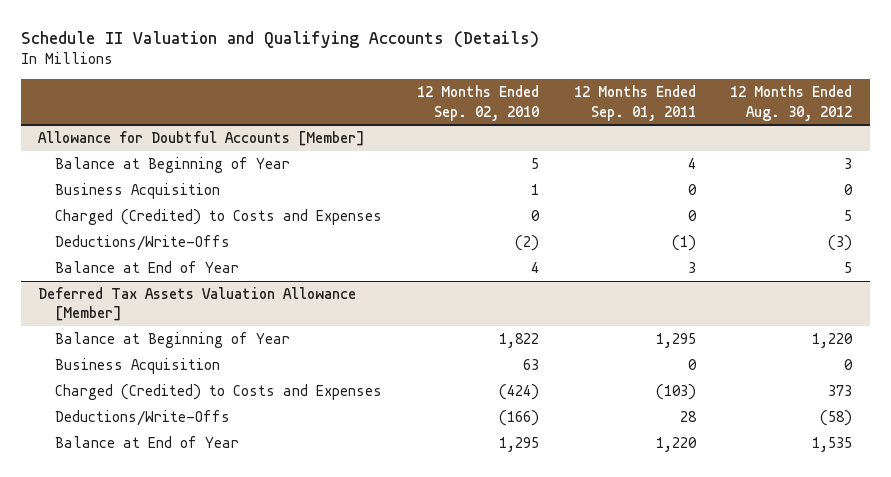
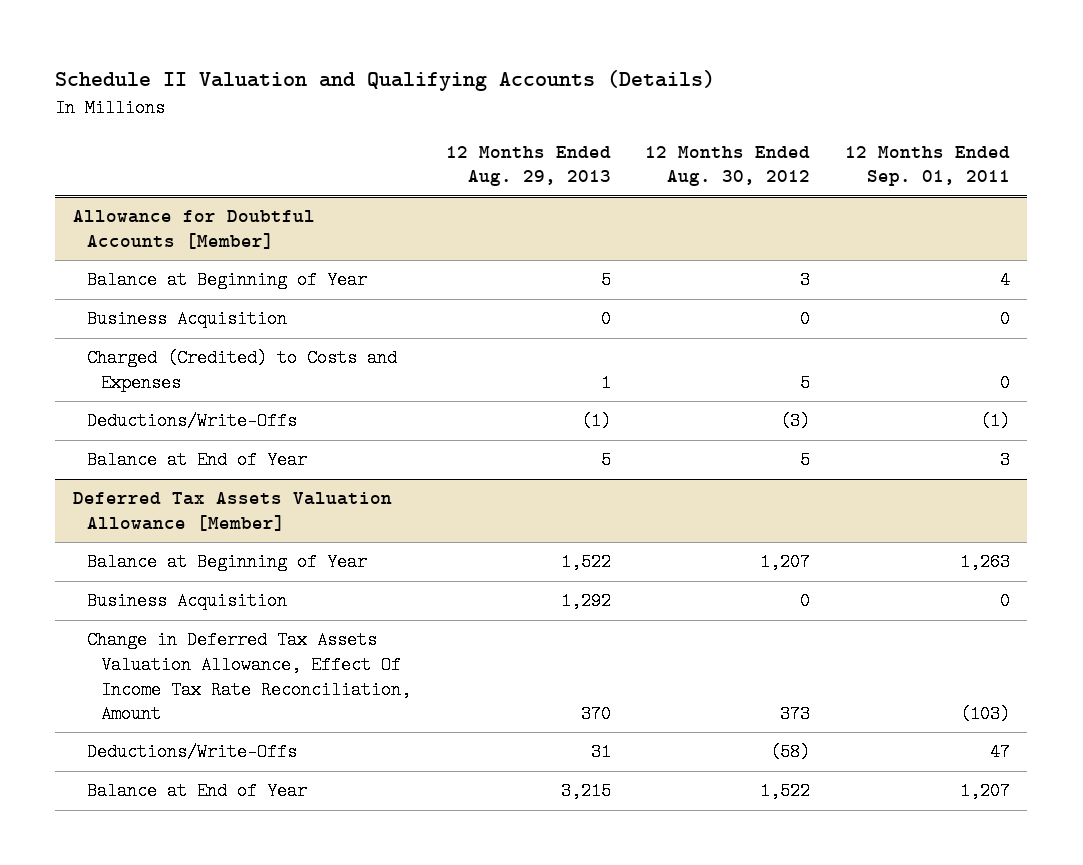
- | 12 Months Ended Sep. 02, 2010 | 12 Months Ended Sep. 01, 2011 | 12 Months Ended Aug. 30, 2012
+ | 12 Months Ended Aug. 29, 2013 | 12 Months Ended Aug. 30, 2012 | 12 Months Ended Sep. 01, 2011
@ Deferred Tax Assets Valuation Allowance [Member]
- Balance at Beginning of Year | 1,822 | 1,295 | 1,220
+ Balance at Beginning of Year | 1,522 | 1,207 | 1,263
- Charged (Credited) to Costs and Expenses | (424) | (103) | 373
- Deductions/Write-Offs | (166) | 28 | (58)
- Balance at End of Year | 1,295 | 1,220 | 1,535
+ Change in Deferred Tax Assets Valuation Allowance, Effect Of Income Tax Rate Reconciliation, Amount | 370 | 373 | (103)
+ Deductions/Write-Offs | 31 | (58) | 47
+ Balance at End of Year | 3,215 | 1,522 | 1,207

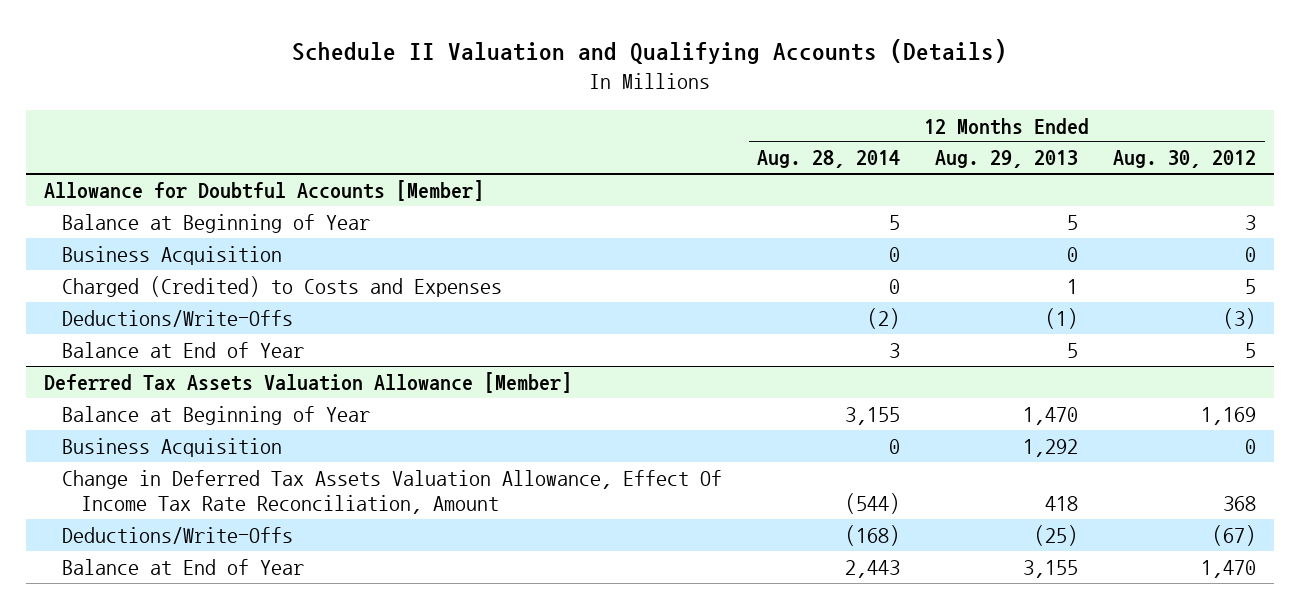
- | 12 Months Ended Aug. 29, 2013 | 12 Months Ended Aug. 30, 2012 | 12 Months Ended Sep. 01, 2011
+ | 12 Months Ended Aug. 28, 2014 | 12 Months Ended Aug. 29, 2013 | 12 Months Ended Aug. 30, 2012
@ Deferred Tax Assets Valuation Allowance [Member]
- Balance at Beginning of Year | 1,522 | 1,207 | 1,263
+ Balance at Beginning of Year | 3,155 | 1,470 | 1,169
- Change in Deferred Tax Assets Valuation Allowance, Effect Of Income Tax Rate Reconciliation, Amount | 370 | 373 | (103)
- Deductions/Write-Offs | 31 | (58) | 47
- Balance at End of Year | 3,215 | 1,522 | 1,207
+ Change in Deferred Tax Assets Valuation Allowance, Effect Of Income Tax Rate Reconciliation, Amount | (544) | 418 | 368
+ Deductions/Write-Offs | (168) | (25) | (67)
+ Balance at End of Year | 2,443 | 3,155 | 1,470

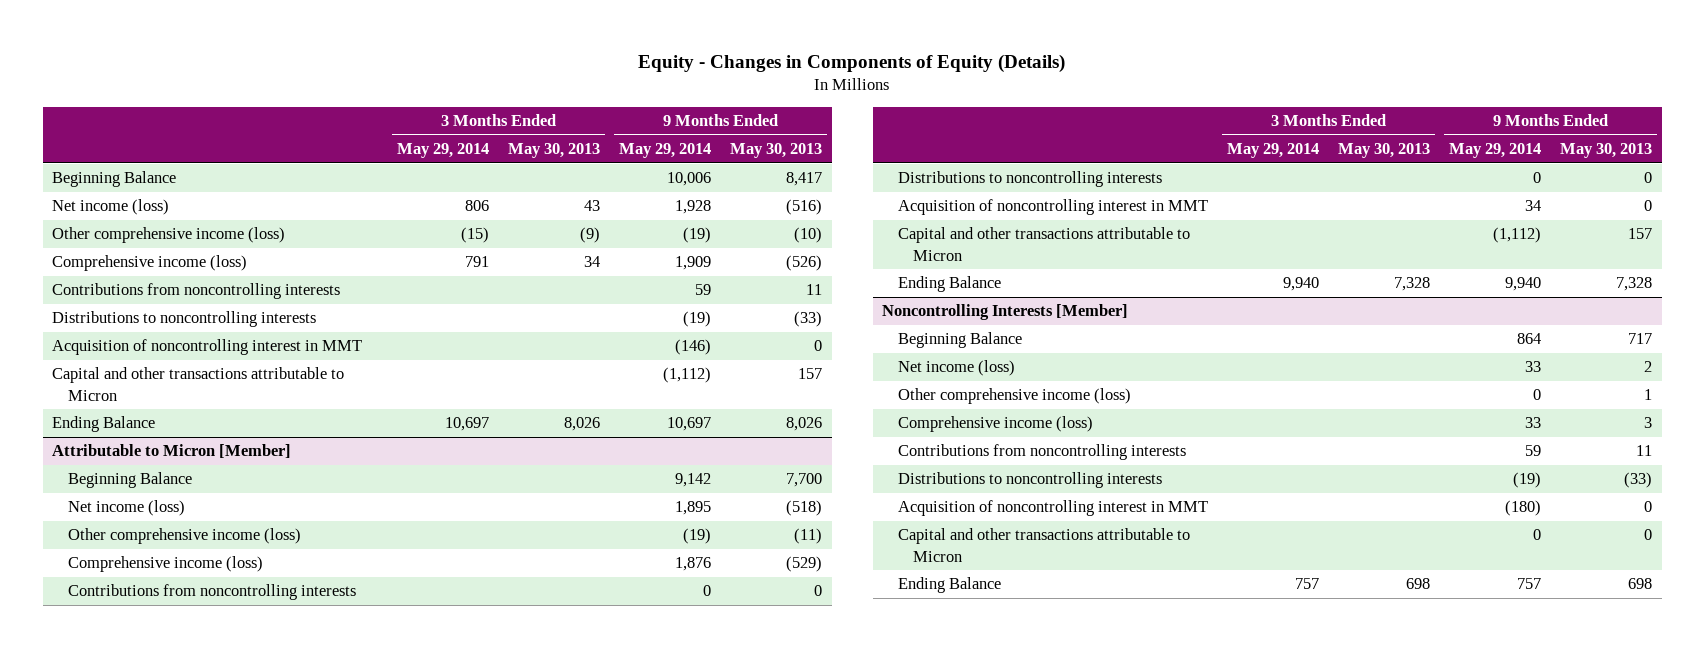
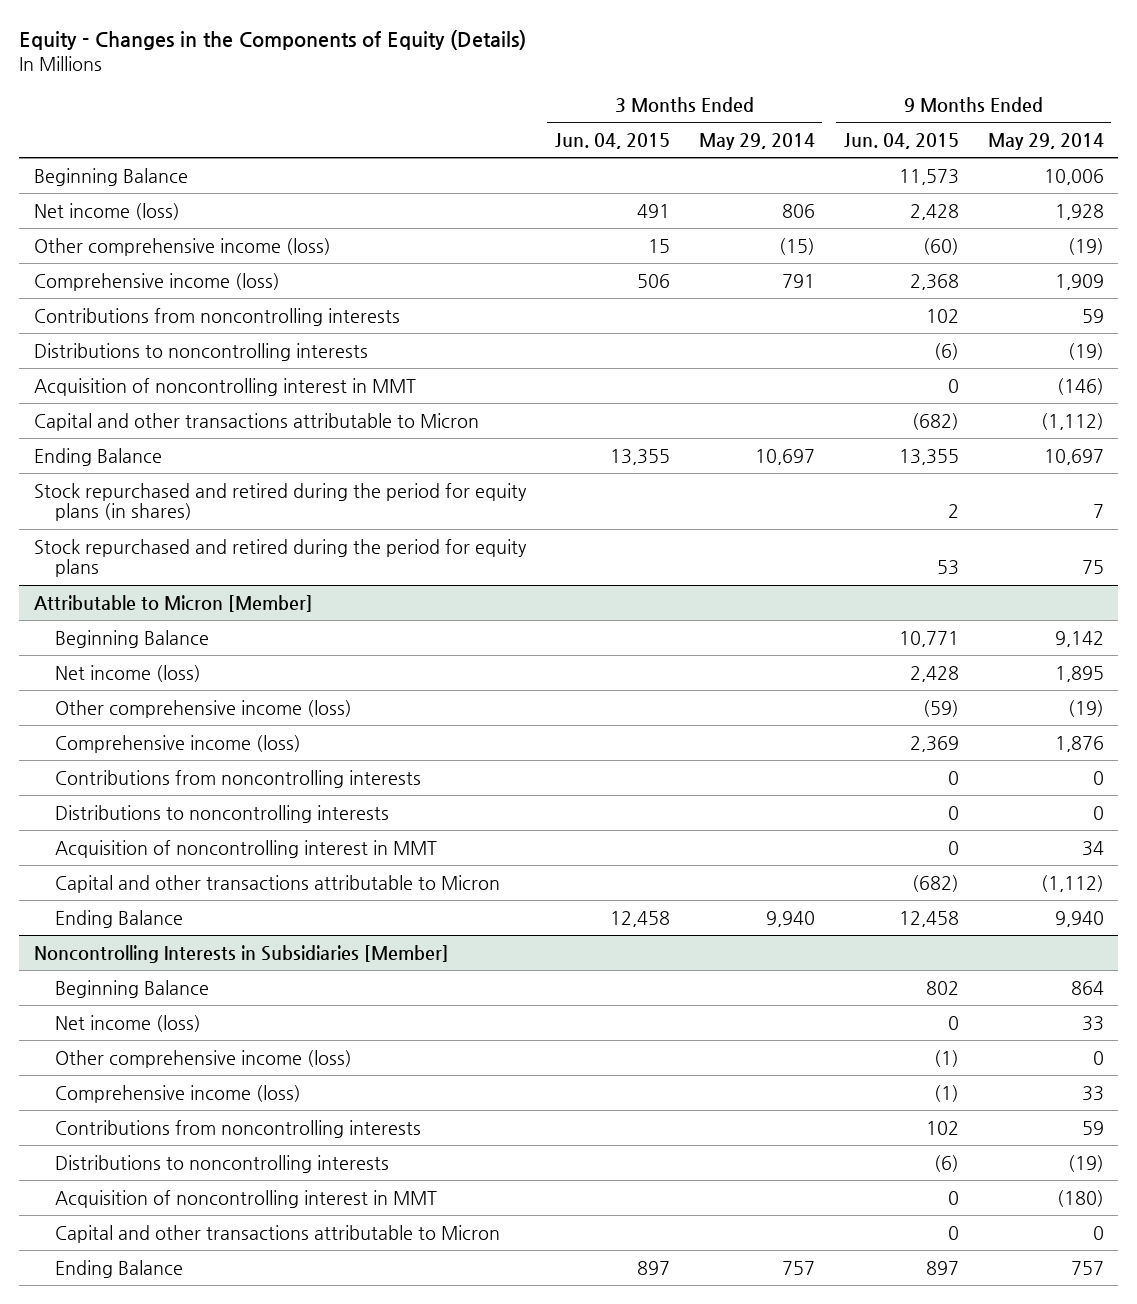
- Equity - Changes in Components of Equity (Details)
+ Equity - Changes in the Components of Equity (Details)
- | 3 Months Ended May 29, 2014 | 3 Months Ended May 30, 2013 | 9 Months Ended May 29, 2014 | 9 Months Ended May 30, 2013
+ | 3 Months Ended Jun. 04, 2015 | 3 Months Ended May 29, 2014 | 9 Months Ended Jun. 04, 2015 | 9 Months Ended May 29, 2014
+ Stock repurchased and retired during the period for equity plans (in shares) | | | 2 | 7
+ Stock repurchased and retired during the period for equity plans | | | 53 | 75
- Noncontrolling Interests [Member]
+ Noncontrolling Interests in Subsidiaries [Member]

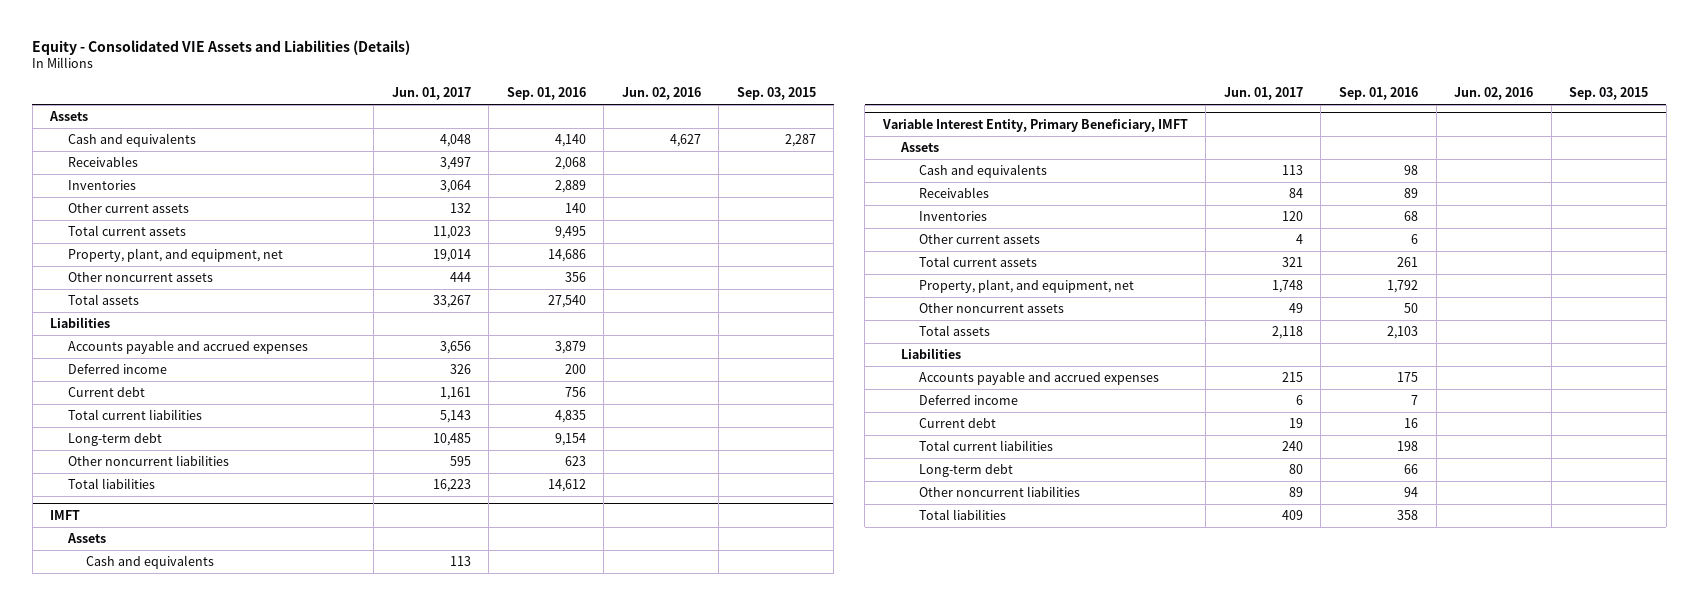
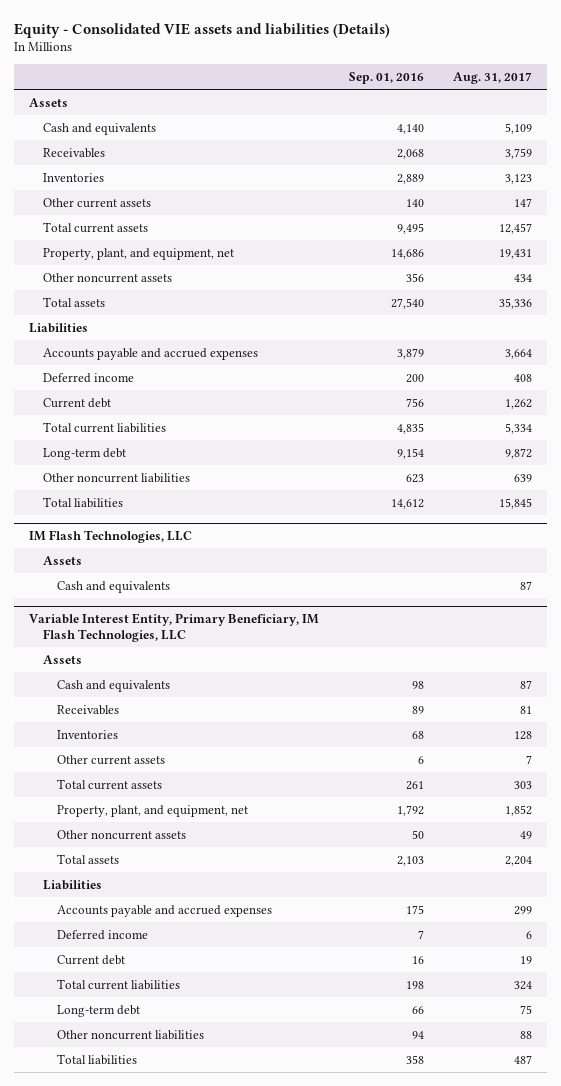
- Equity - Consolidated VIE Assets and Liabilities (Details)
+ Equity - Consolidated VIE assets and liabilities (Details)
- | Jun. 01, 2017 | Sep. 01, 2016 | Jun. 02, 2016 | Sep. 03, 2015
+ | Sep. 01, 2016 | Aug. 31, 2017
- IMFT
+ IM Flash Technologies, LLC
- Variable Interest Entity, Primary Beneficiary, IMFT
+ Variable Interest Entity, Primary Beneficiary, IM Flash Technologies, LLC

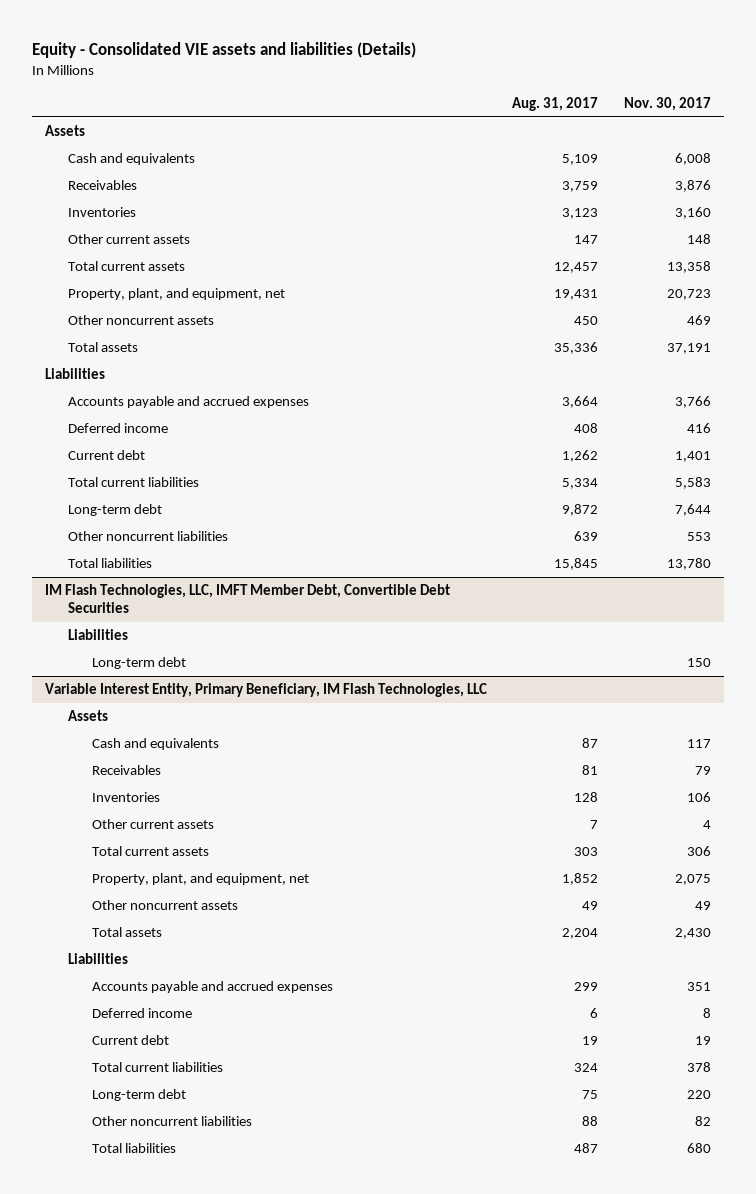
- | Sep. 01, 2016 | Aug. 31, 2017
+ | Aug. 31, 2017 | Nov. 30, 2017
- Other noncurrent assets | 356 | 434
+ Other noncurrent assets | 450 | 469
- IM Flash Technologies, LLC
- Assets
- Cash and equivalents | | 87
+ IM Flash Technologies, LLC, IMFT Member Debt, Convertible Debt Securities
+ Liabilities
+ Long-term debt | | 150

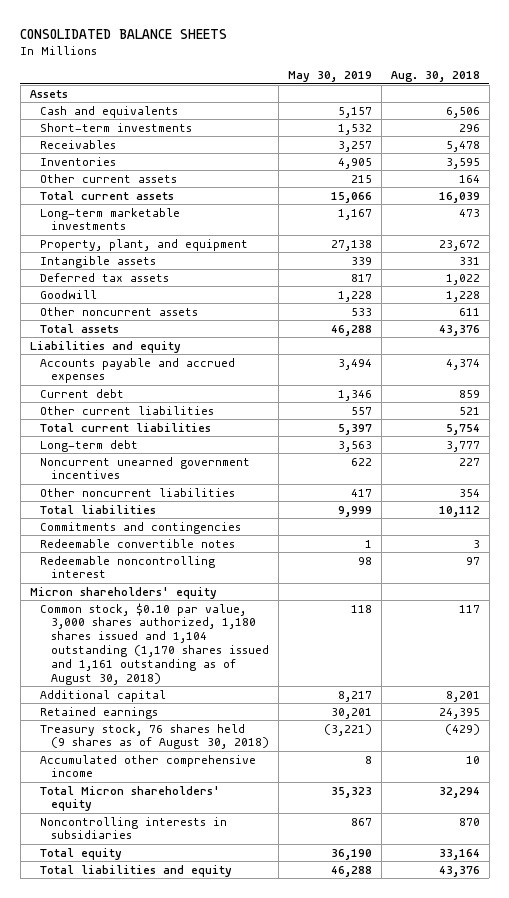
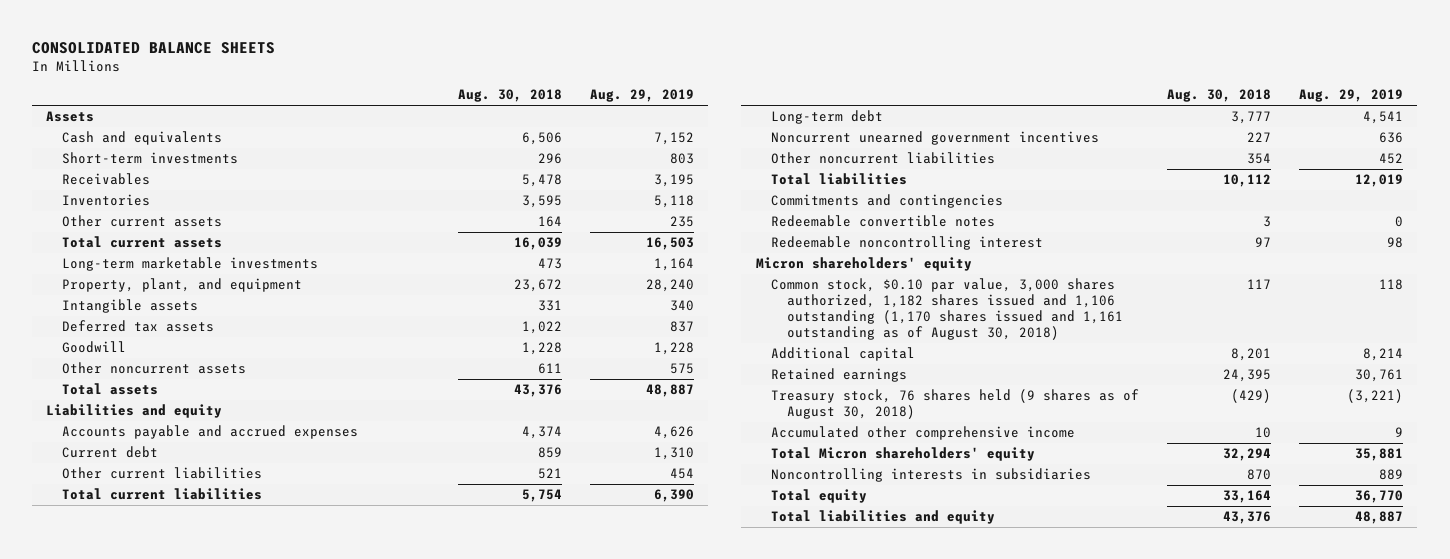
- | May 30, 2019 | Aug. 30, 2018
+ | Aug. 30, 2018 | Aug. 29, 2019
- Common stock, $0.10 par value, 3,000 shares authorized, 1,180 shares issued and 1,104 outstanding (1,170 shares issued and 1,161 outstanding as of August 30, 2018) | 118 | 117
+ Common stock, $0.10 par value, 3,000 shares authorized, 1,182 shares issued and 1,106 outstanding (1,170 shares issued and 1,161 outstanding as of August 30, 2018) | 117 | 118

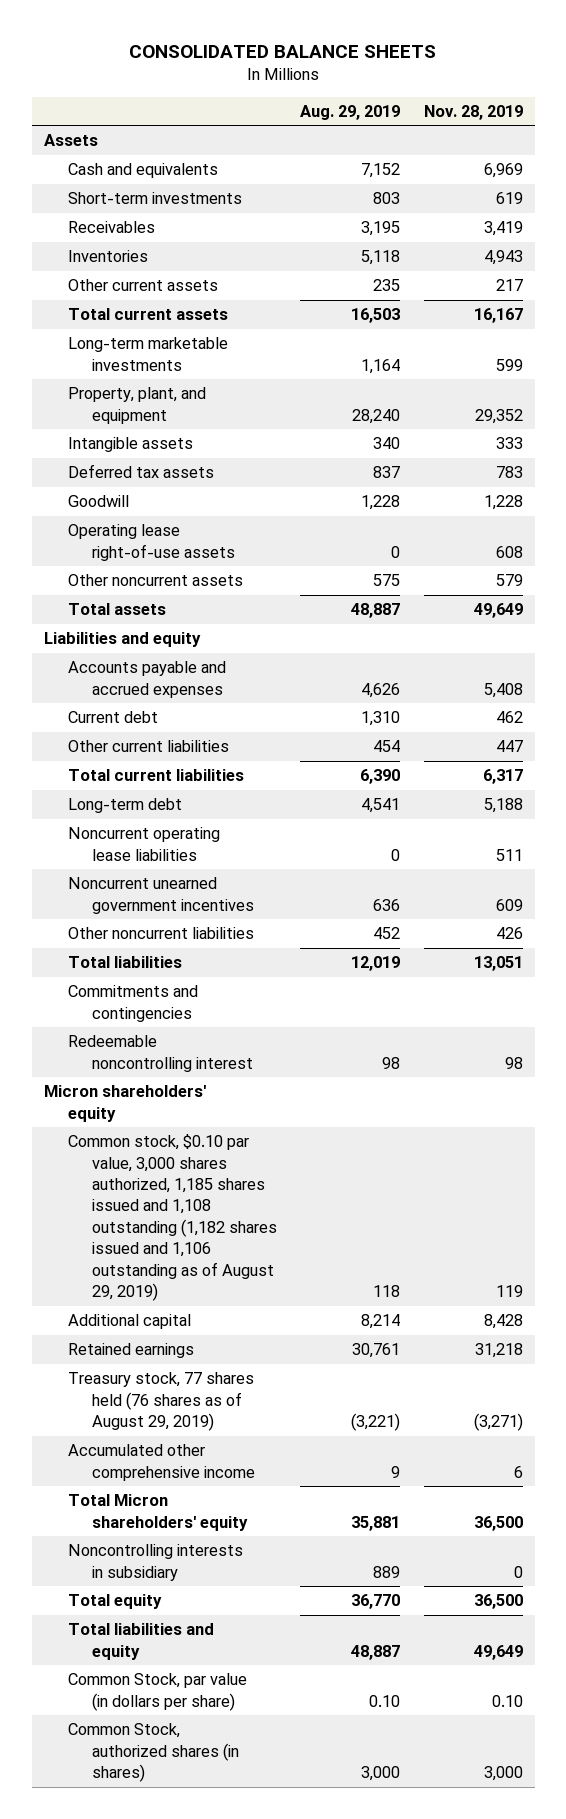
- | Aug. 30, 2018 | Aug. 29, 2019
+ | Aug. 29, 2019 | Nov. 28, 2019
+ Operating lease right-of-use assets | 0 | 608
+ Noncurrent operating lease liabilities | 0 | 511
- Redeemable convertible notes | 3 | 0
- Common stock, $0.10 par value, 3,000 shares authorized, 1,182 shares issued and 1,106 outstanding (1,170 shares issued and 1,161 outstanding as of August 30, 2018) | 117 | 118
+ Common stock, $0.10 par value, 3,000 shares authorized, 1,185 shares issued and 1,108 outstanding (1,182 shares issued and 1,106 outstanding as of August 29, 2019) | 118 | 119
- Treasury stock, 76 shares held (9 shares as of August 30, 2018) | (429) | (3,221)
+ Treasury stock, 77 shares held (76 shares as of August 29, 2019) | (3,221) | (3,271)
- Noncontrolling interests in subsidiaries | 870 | 889
+ Noncontrolling interests in subsidiary | 889 | 0
+ Common Stock, par value (in dollars per share) | 0.10 | 0.10
+ Common Stock, authorized shares (in shares) | 3,000 | 3,000

